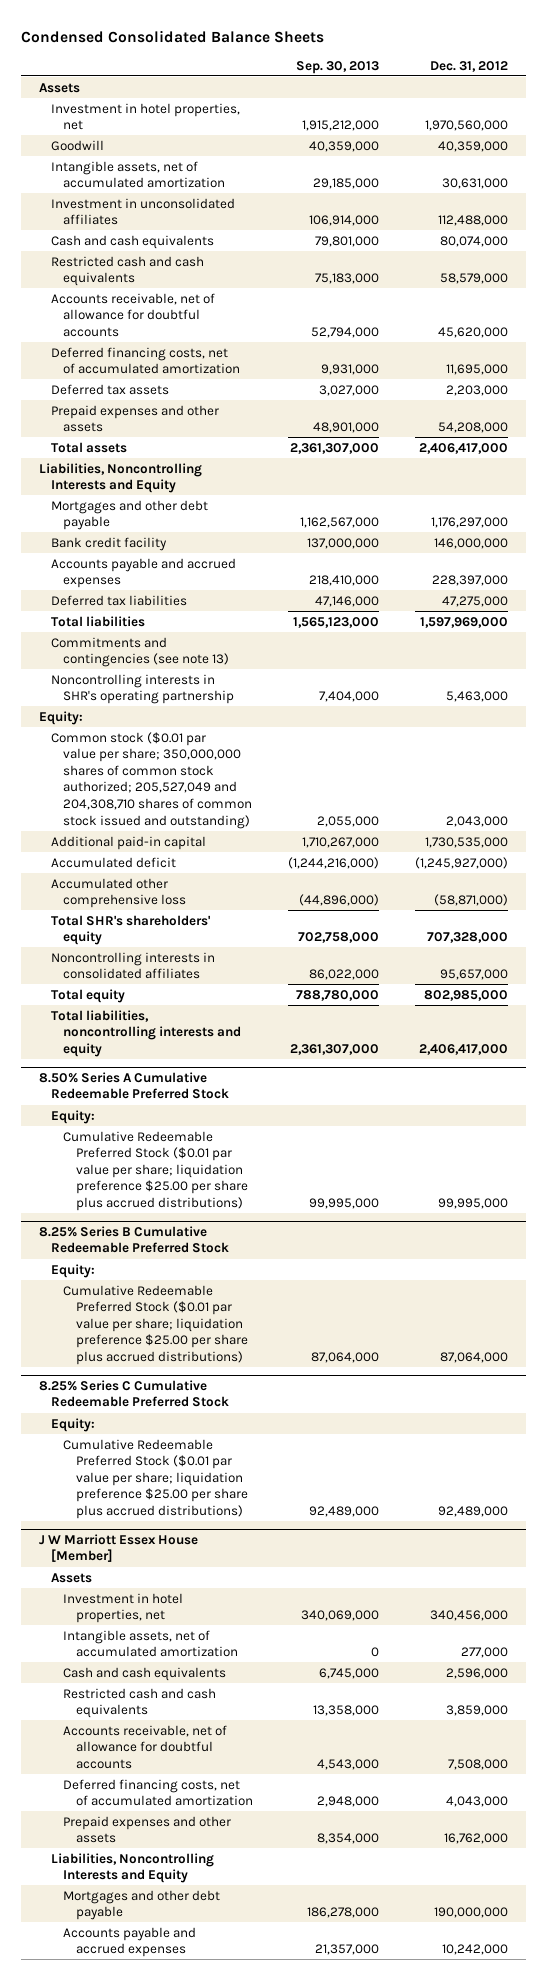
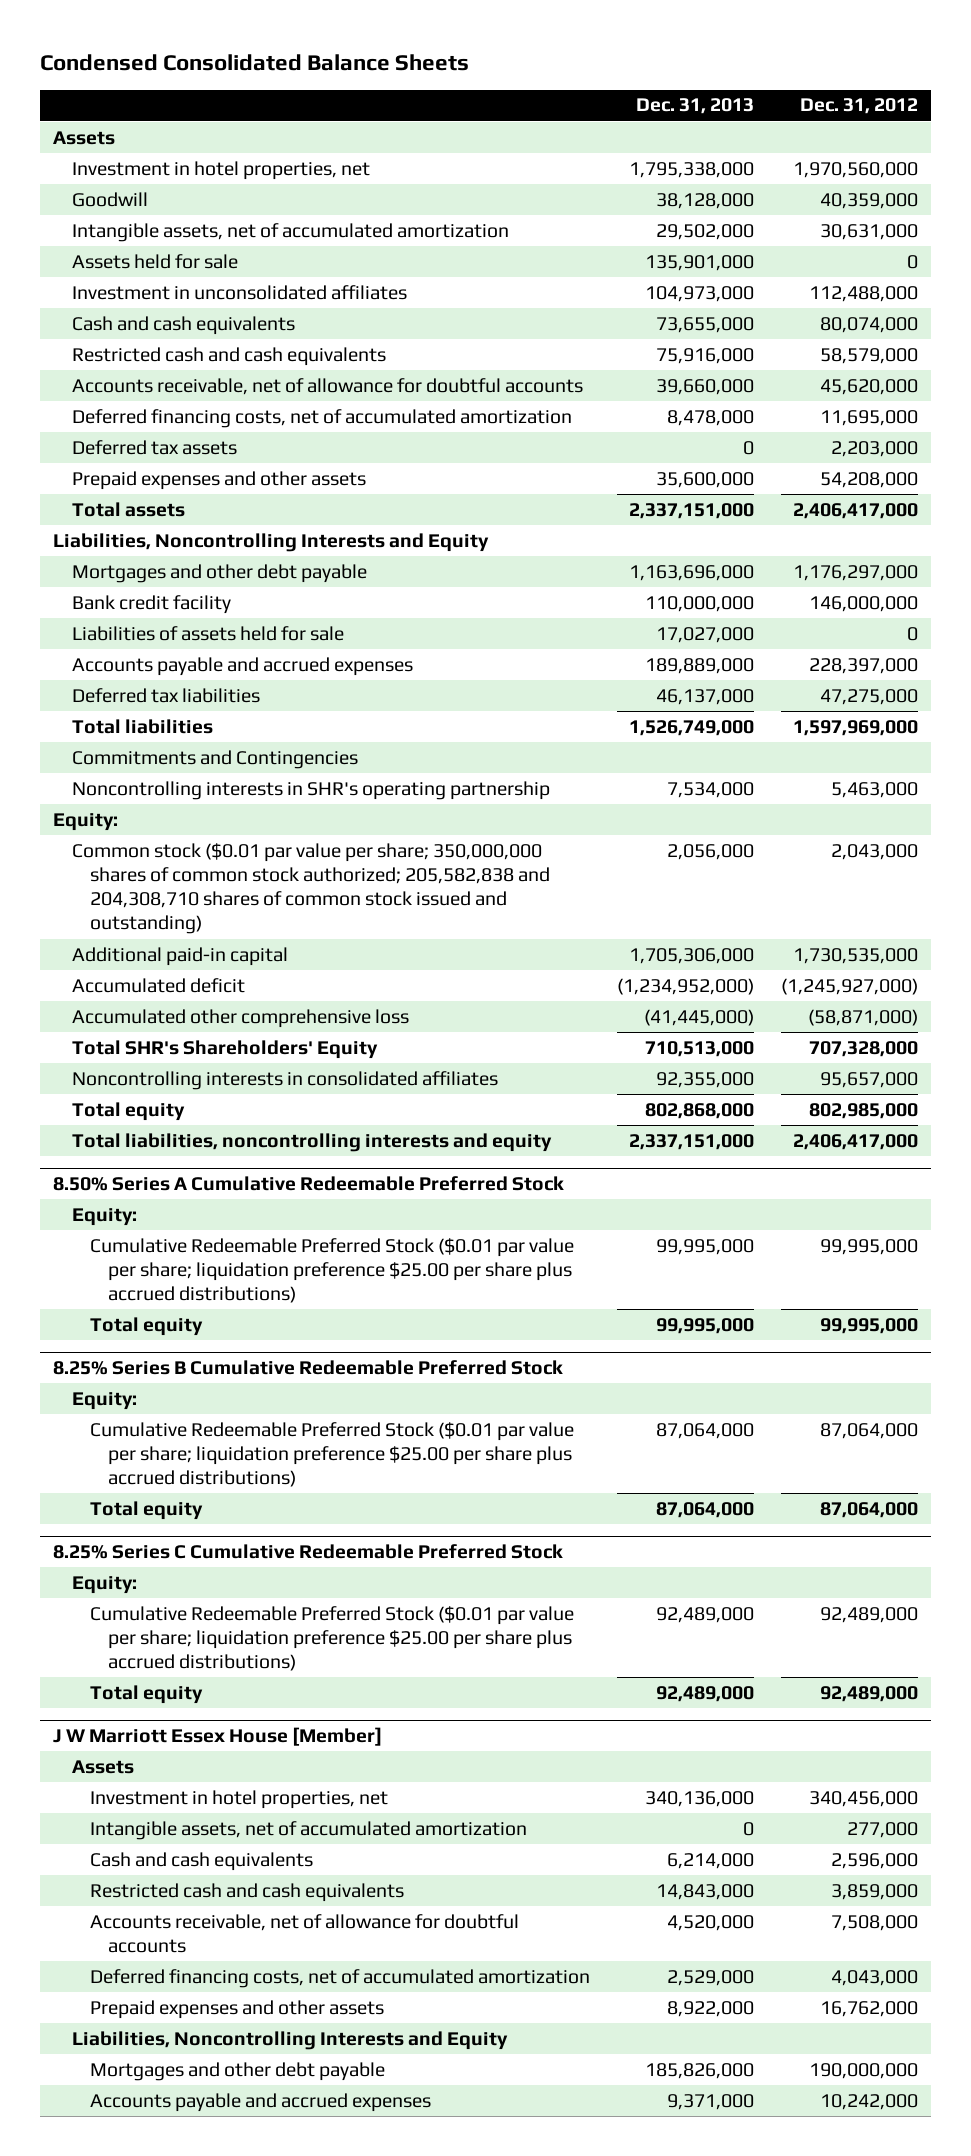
- | Sep. 30, 2013 | Dec. 31, 2012
+ | Dec. 31, 2013 | Dec. 31, 2012
+ Assets held for sale | 135,901,000 | 0
+ Liabilities of assets held for sale | 17,027,000 | 0
- Commitments and contingencies (see note 13)
+ Commitments and Contingencies
- Common stock ($0.01 par value per share; 350,000,000 shares of common stock authorized; 205,527,049 and 204,308,710 shares of common stock issued and outstanding) | 2,055,000 | 2,043,000
+ Common stock ($0.01 par value per share; 350,000,000 shares of common stock authorized; 205,582,838 and 204,308,710 shares of common stock issued and outstanding) | 2,056,000 | 2,043,000
- Total SHR's shareholders' equity | 702,758,000 | 707,328,000
+ Total SHR's Shareholders' Equity | 710,513,000 | 707,328,000
@ 8.50% Series A Cumulative Redeemable Preferred Stock
+ Total equity | 99,995,000 | 99,995,000
@ 8.25% Series B Cumulative Redeemable Preferred Stock
+ Total equity | 87,064,000 | 87,064,000
@ 8.25% Series C Cumulative Redeemable Preferred Stock
+ Total equity | 92,489,000 | 92,489,000

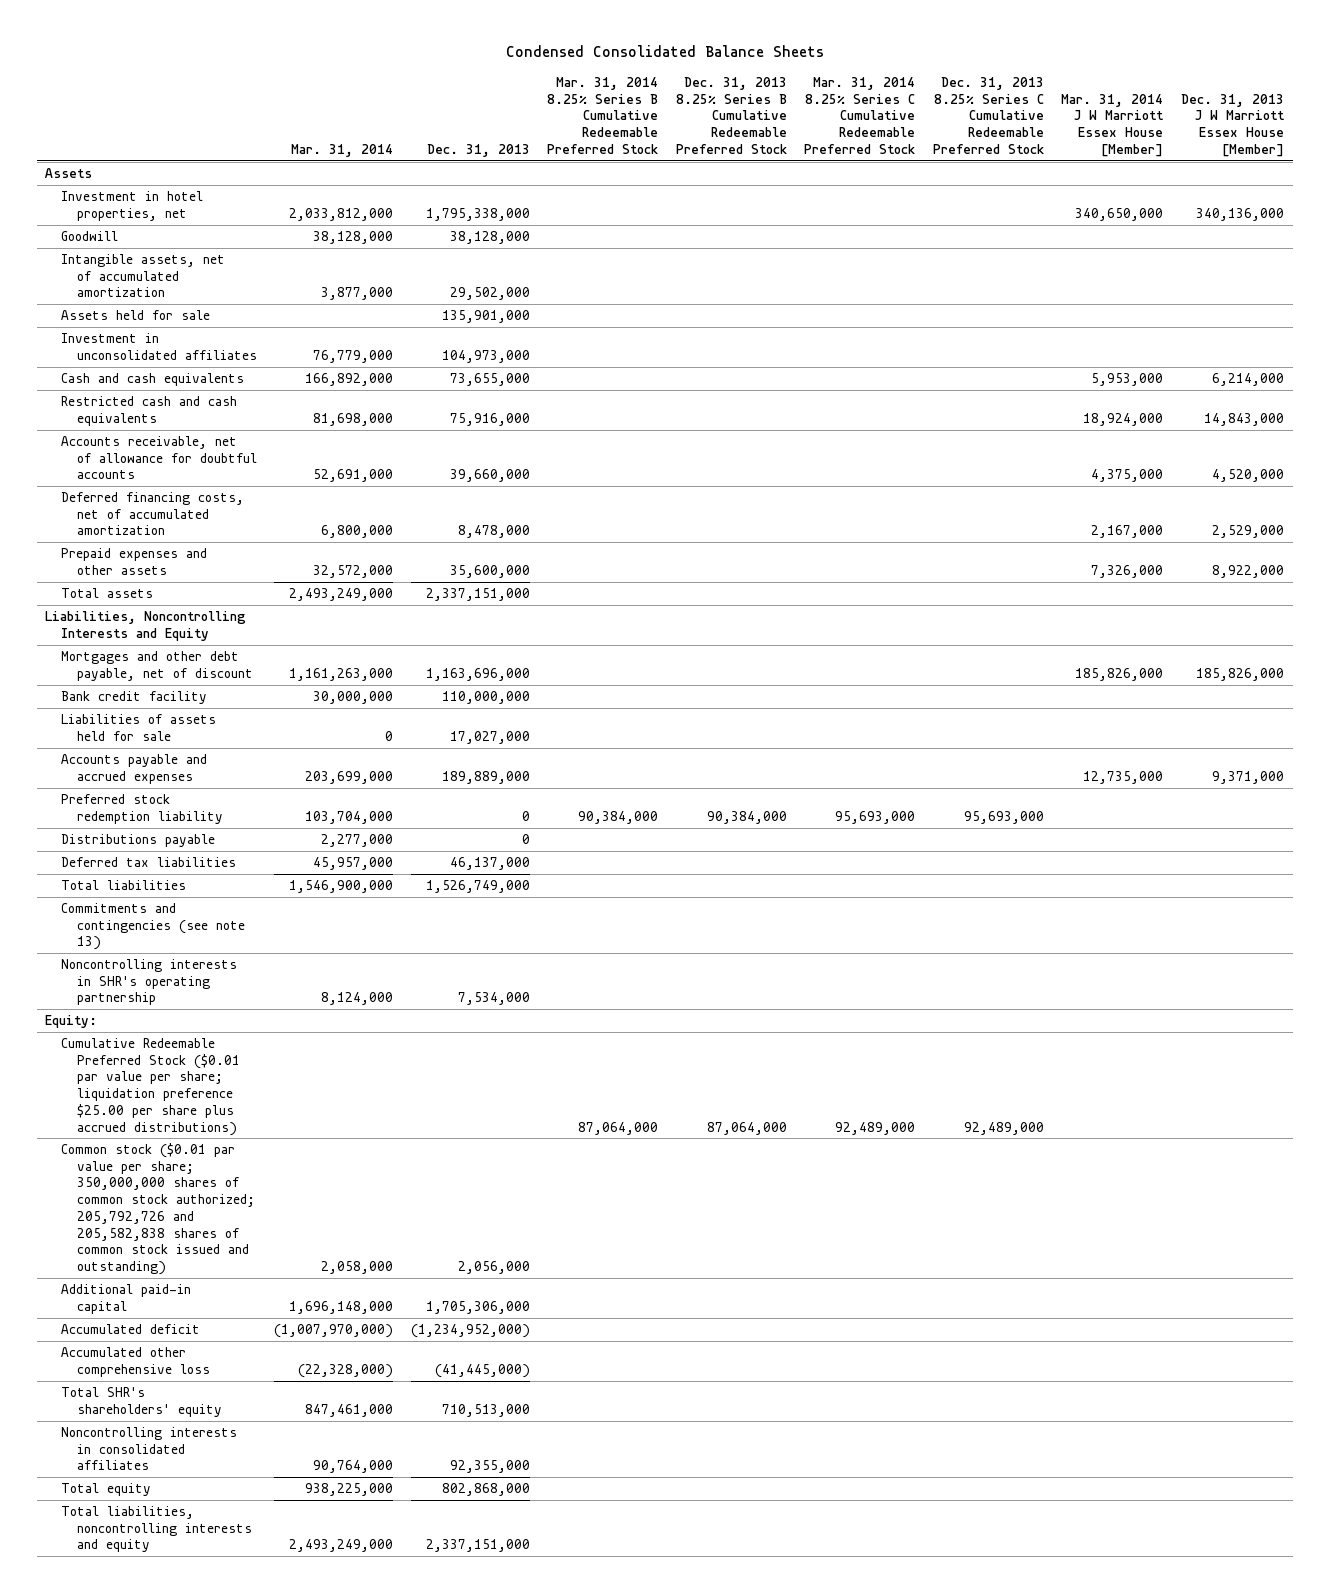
- | Dec. 31, 2013 | Dec. 31, 2012
+ | Mar. 31, 2014 | Dec. 31, 2013 | Mar. 31, 2014 8.25% Series B Cumulative Redeemable Preferred Stock | Dec. 31, 2013 8.25% Series B Cumulative Redeemable Preferred Stock | Mar. 31, 2014 8.25% Series C Cumulative Redeemable Preferred Stock | Dec. 31, 2013 8.25% Series C Cumulative Redeemable Preferred Stock | Mar. 31, 2014 J W Marriott Essex House [Member] | Dec. 31, 2013 J W Marriott Essex House [Member]
- Deferred tax assets | 0 | 2,203,000
- Mortgages and other debt payable | 1,163,696,000 | 1,176,297,000
+ Mortgages and other debt payable, net of discount | 1,161,263,000 | 1,163,696,000 | | | | | 185,826,000 | 185,826,000
+ Preferred stock redemption liability | 103,704,000 | 0 | 90,384,000 | 90,384,000 | 95,693,000 | 95,693,000 | |
+ Distributions payable | 2,277,000 | 0 | | | | | |
- Commitments and Contingencies
+ Commitments and contingencies (see note 13)
- Common stock ($0.01 par value per share; 350,000,000 shares of common stock authorized; 205,582,838 and 204,308,710 shares of common stock issued and outstanding) | 2,056,000 | 2,043,000
+ Cumulative Redeemable Preferred Stock ($0.01 par value per share; liquidation preference $25.00 per share plus accrued distributions) | | | 87,064,000 | 87,064,000 | 92,489,000 | 92,489,000 | |
+ Common stock ($0.01 par value per share; 350,000,000 shares of common stock authorized; 205,792,726 and 205,582,838 shares of common stock issued and outstanding) | 2,058,000 | 2,056,000 | | | | | |
- Total SHR's Shareholders' Equity | 710,513,000 | 707,328,000
+ Total SHR's shareholders' equity | 847,461,000 | 710,513,000 | | | | | |
- 8.50% Series A Cumulative Redeemable Preferred Stock
- Equity:
- Cumulative Redeemable Preferred Stock ($0.01 par value per share; liquidation preference $25.00 per share plus accrued distributions) | 99,995,000 | 99,995,000
- Total equity | 99,995,000 | 99,995,000
- 8.25% Series B Cumulative Redeemable Preferred Stock
- Equity:
- Cumulative Redeemable Preferred Stock ($0.01 par value per share; liquidation preference $25.00 per share plus accrued distributions) | 87,064,000 | 87,064,000
- Total equity | 87,064,000 | 87,064,000
- 8.25% Series C Cumulative Redeemable Preferred Stock
- Equity:
- Cumulative Redeemable Preferred Stock ($0.01 par value per share; liquidation preference $25.00 per share plus accrued distributions) | 92,489,000 | 92,489,000
- Total equity | 92,489,000 | 92,489,000
- J W Marriott Essex House [Member]
- Assets
- Investment in hotel properties, net | 340,136,000 | 340,456,000
- Intangible assets, net of accumulated amortization | 0 | 277,000
- Cash and cash equivalents | 6,214,000 | 2,596,000
- Restricted cash and cash equivalents | 14,843,000 | 3,859,000
- Accounts receivable, net of allowance for doubtful accounts | 4,520,000 | 7,508,000
- Deferred financing costs, net of accumulated amortization | 2,529,000 | 4,043,000
- Prepaid expenses and other assets | 8,922,000 | 16,762,000
- Liabilities, Noncontrolling Interests and Equity
- Mortgages and other debt payable | 185,826,000 | 190,000,000
- Accounts payable and accrued expenses | 9,371,000 | 10,242,000

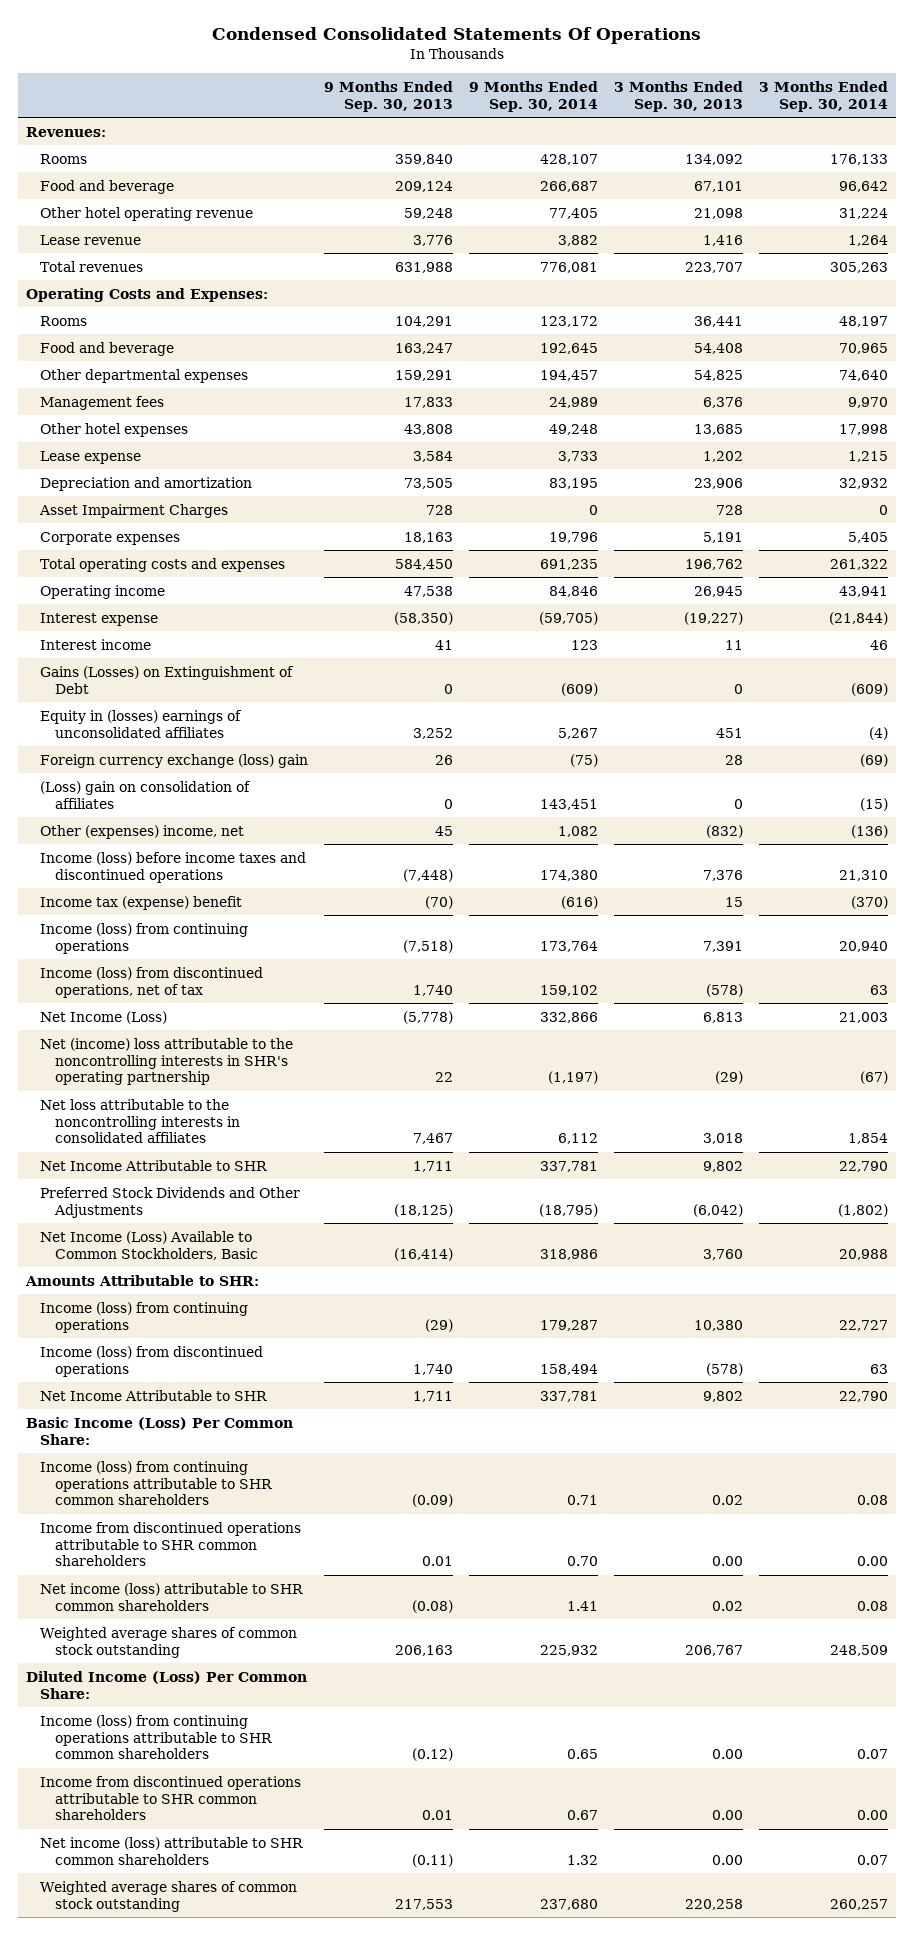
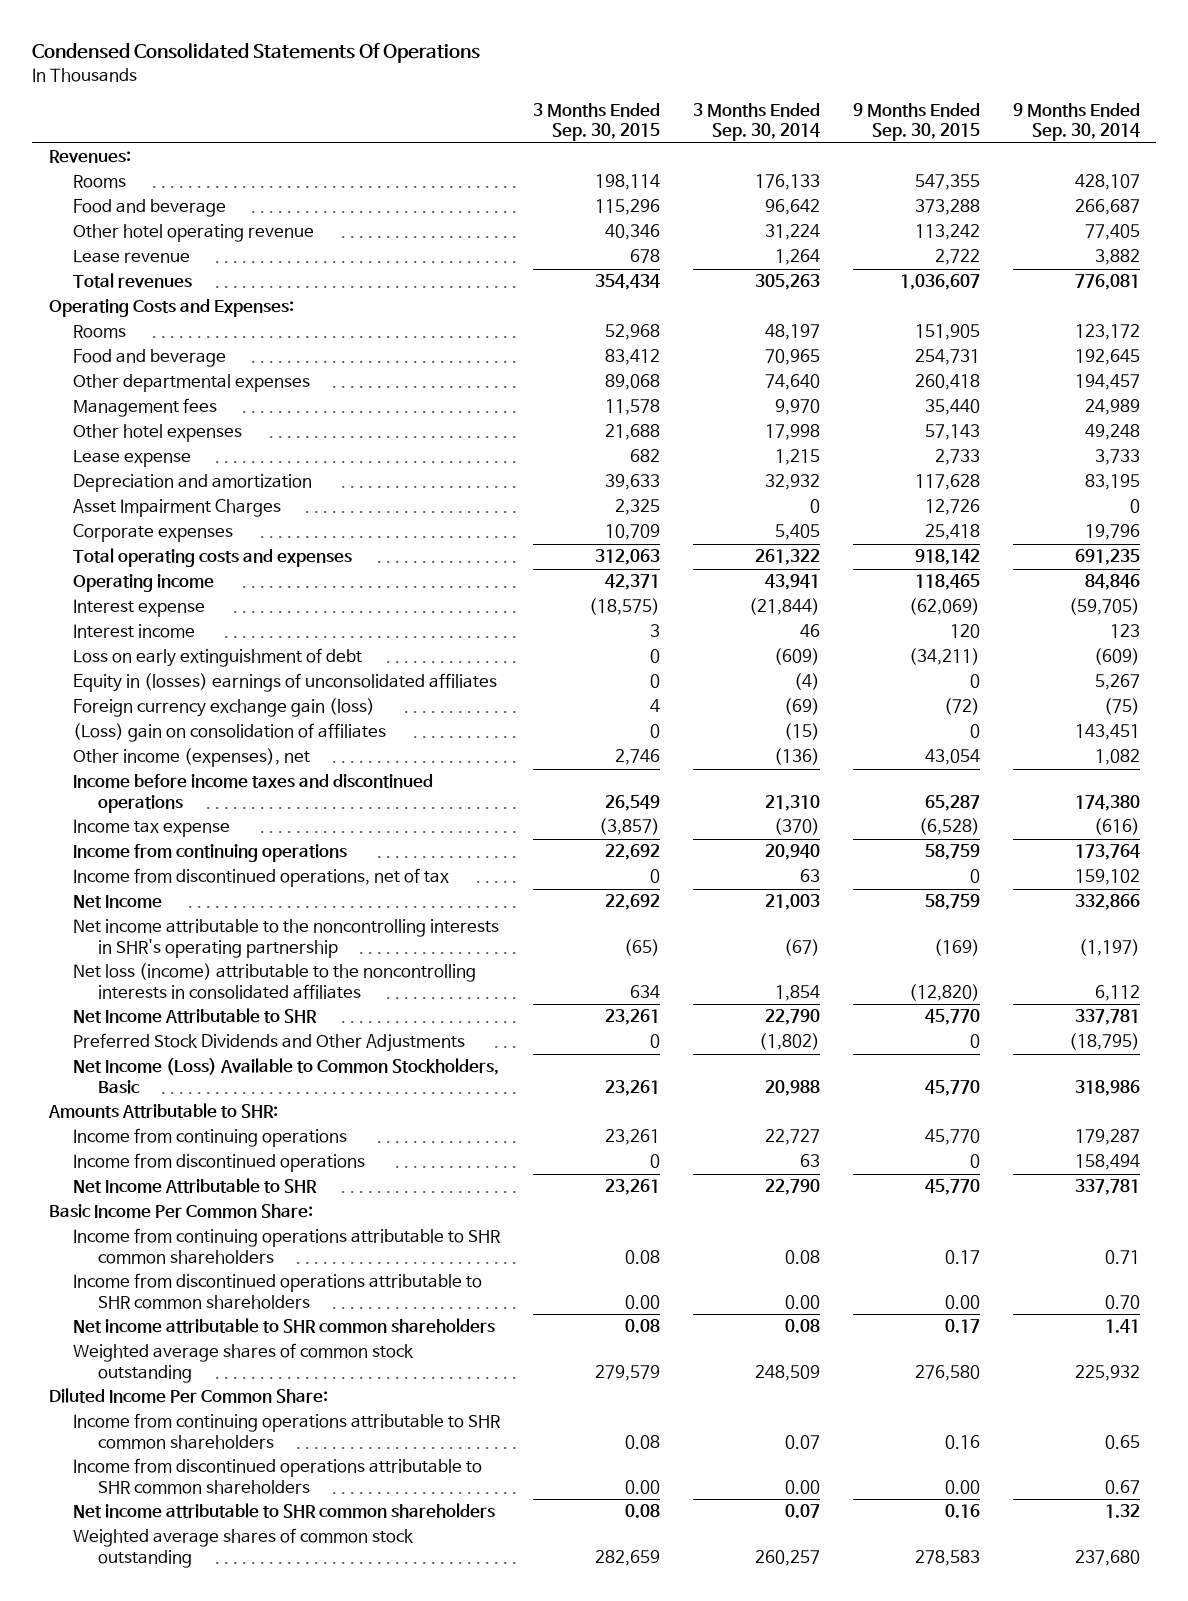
- | 9 Months Ended Sep. 30, 2013 | 9 Months Ended Sep. 30, 2014 | 3 Months Ended Sep. 30, 2013 | 3 Months Ended Sep. 30, 2014
+ | 3 Months Ended Sep. 30, 2015 | 3 Months Ended Sep. 30, 2014 | 9 Months Ended Sep. 30, 2015 | 9 Months Ended Sep. 30, 2014
- Gains (Losses) on Extinguishment of Debt | 0 | (609) | 0 | (609)
+ Loss on early extinguishment of debt | 0 | (609) | (34,211) | (609)
- Foreign currency exchange (loss) gain | 26 | (75) | 28 | (69)
+ Foreign currency exchange gain (loss) | 4 | (69) | (72) | (75)
- Other (expenses) income, net | 45 | 1,082 | (832) | (136)
- Income (loss) before income taxes and discontinued operations | (7,448) | 174,380 | 7,376 | 21,310
- Income tax (expense) benefit | (70) | (616) | 15 | (370)
- Income (loss) from continuing operations | (7,518) | 173,764 | 7,391 | 20,940
- Income (loss) from discontinued operations, net of tax | 1,740 | 159,102 | (578) | 63
- Net Income (Loss) | (5,778) | 332,866 | 6,813 | 21,003
- Net (income) loss attributable to the noncontrolling interests in SHR's operating partnership | 22 | (1,197) | (29) | (67)
- Net loss attributable to the noncontrolling interests in consolidated affiliates | 7,467 | 6,112 | 3,018 | 1,854
+ Other income (expenses), net | 2,746 | (136) | 43,054 | 1,082
+ Income before income taxes and discontinued operations | 26,549 | 21,310 | 65,287 | 174,380
+ Income tax expense | (3,857) | (370) | (6,528) | (616)
+ Income from continuing operations | 22,692 | 20,940 | 58,759 | 173,764
+ Income from discontinued operations, net of tax | 0 | 63 | 0 | 159,102
+ Net Income | 22,692 | 21,003 | 58,759 | 332,866
+ Net income attributable to the noncontrolling interests in SHR's operating partnership | (65) | (67) | (169) | (1,197)
+ Net loss (income) attributable to the noncontrolling interests in consolidated affiliates | 634 | 1,854 | (12,820) | 6,112
- Income (loss) from continuing operations | (29) | 179,287 | 10,380 | 22,727
- Income (loss) from discontinued operations | 1,740 | 158,494 | (578) | 63
+ Income from continuing operations | 23,261 | 22,727 | 45,770 | 179,287
+ Income from discontinued operations | 0 | 63 | 0 | 158,494
- Basic Income (Loss) Per Common Share:
- Income (loss) from continuing operations attributable to SHR common shareholders | (0.09) | 0.71 | 0.02 | 0.08
+ Basic Income Per Common Share:
+ Income from continuing operations attributable to SHR common shareholders | 0.08 | 0.08 | 0.17 | 0.71
- Net income (loss) attributable to SHR common shareholders | (0.08) | 1.41 | 0.02 | 0.08
+ Net income attributable to SHR common shareholders | 0.08 | 0.08 | 0.17 | 1.41
- Diluted Income (Loss) Per Common Share:
- Income (loss) from continuing operations attributable to SHR common shareholders | (0.12) | 0.65 | 0.00 | 0.07
+ Diluted Income Per Common Share:
+ Income from continuing operations attributable to SHR common shareholders | 0.08 | 0.07 | 0.16 | 0.65
- Net income (loss) attributable to SHR common shareholders | (0.11) | 1.32 | 0.00 | 0.07
+ Net income attributable to SHR common shareholders | 0.08 | 0.07 | 0.16 | 1.32

